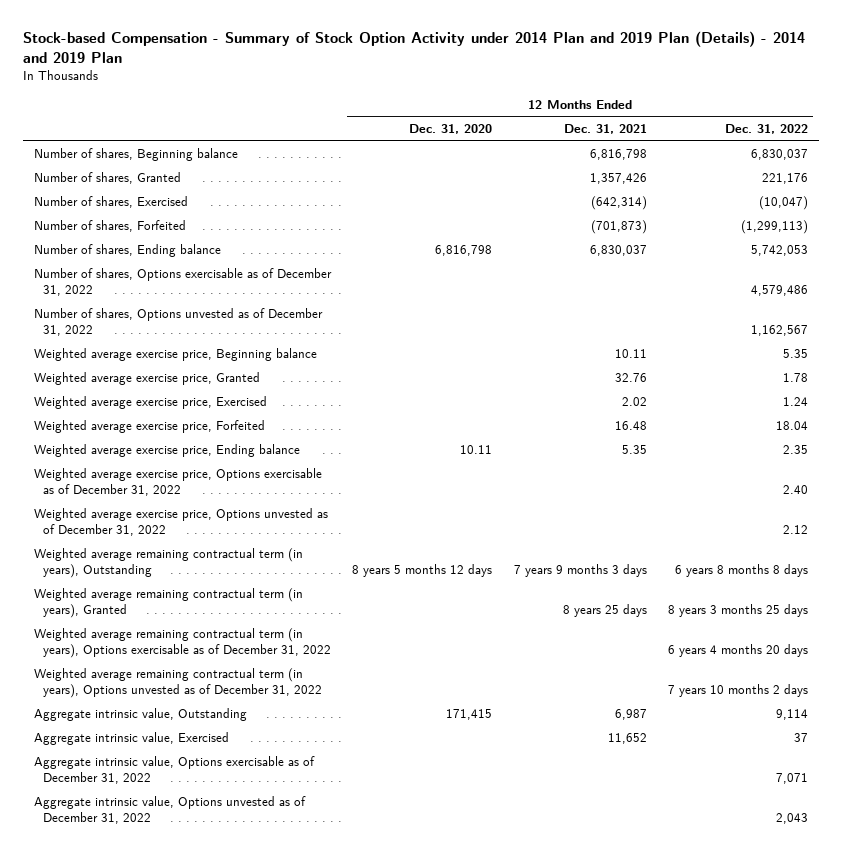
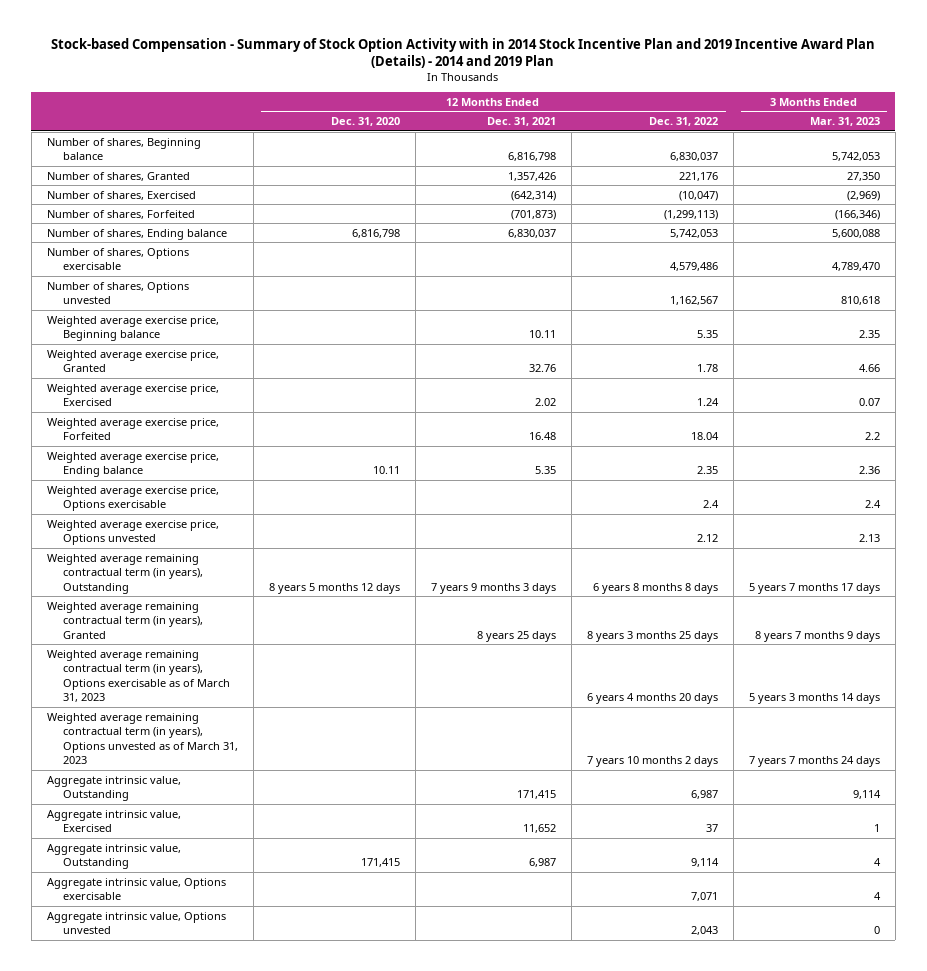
- Stock-based Compensation - Summary of Stock Option Activity under 2014 Plan and 2019 Plan (Details) - 2014 and 2019 Plan
+ Stock-based Compensation - Summary of Stock Option Activity with in 2014 Stock Incentive Plan and 2019 Incentive Award Plan (Details) - 2014 and 2019 Plan
- | 12 Months Ended Dec. 31, 2020 | 12 Months Ended Dec. 31, 2021 | 12 Months Ended Dec. 31, 2022
+ | 12 Months Ended Dec. 31, 2020 | 12 Months Ended Dec. 31, 2021 | 12 Months Ended Dec. 31, 2022 | 3 Months Ended Mar. 31, 2023
- Number of shares, Options exercisable as of December 31, 2022 | | | 4,579,486
- Number of shares, Options unvested as of December 31, 2022 | | | 1,162,567
+ Number of shares, Options exercisable | | | 4,579,486 | 4,789,470
+ Number of shares, Options unvested | | | 1,162,567 | 810,618
- Weighted average exercise price, Options exercisable as of December 31, 2022 | | | 2.40
- Weighted average exercise price, Options unvested as of December 31, 2022 | | | 2.12
+ Weighted average exercise price, Options exercisable | | | 2.4 | 2.4
+ Weighted average exercise price, Options unvested | | | 2.12 | 2.13
- Weighted average remaining contractual term (in years), Options exercisable as of December 31, 2022 | | | 6 years 4 months 20 days
- Weighted average remaining contractual term (in years), Options unvested as of December 31, 2022 | | | 7 years 10 months 2 days
+ Weighted average remaining contractual term (in years), Options exercisable as of March 31, 2023 | | | 6 years 4 months 20 days | 5 years 3 months 14 days
+ Weighted average remaining contractual term (in years), Options unvested as of March 31, 2023 | | | 7 years 10 months 2 days | 7 years 7 months 24 days
+ Aggregate intrinsic value, Outstanding | | 171,415 | 6,987 | 9,114
- Aggregate intrinsic value, Options exercisable as of December 31, 2022 | | | 7,071
- Aggregate intrinsic value, Options unvested as of December 31, 2022 | | | 2,043
moved down: Aggregate intrinsic value, Outstanding | 171,415 | 6,987 | 9,114 | 4
+ Aggregate intrinsic value, Options exercisable | | | 7,071 | 4
+ Aggregate intrinsic value, Options unvested | | | 2,043 | 0

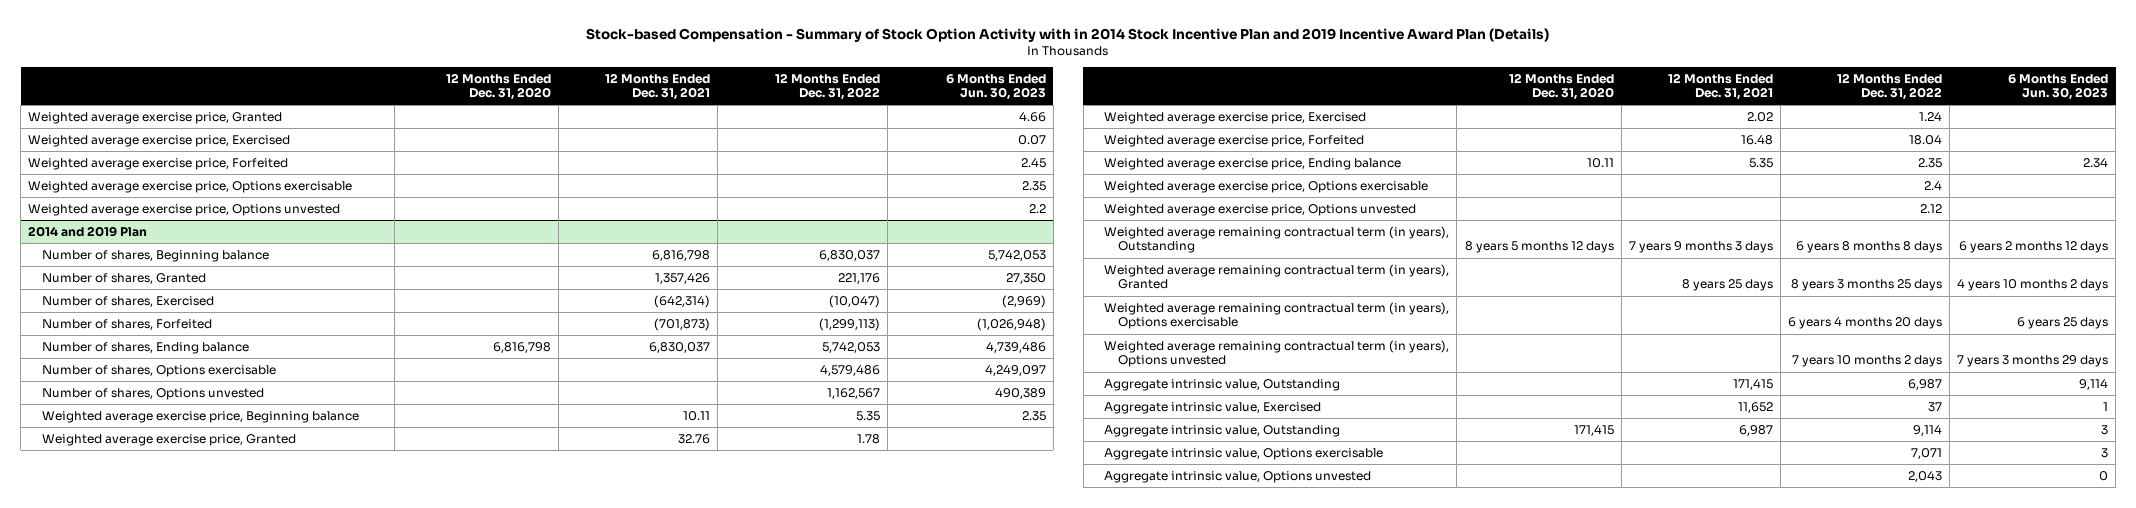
- Stock-based Compensation - Summary of Stock Option Activity with in 2014 Stock Incentive Plan and 2019 Incentive Award Plan (Details) - 2014 and 2019 Plan
+ Stock-based Compensation - Summary of Stock Option Activity with in 2014 Stock Incentive Plan and 2019 Incentive Award Plan (Details)
- | 12 Months Ended Dec. 31, 2020 | 12 Months Ended Dec. 31, 2021 | 12 Months Ended Dec. 31, 2022 | 3 Months Ended Mar. 31, 2023
+ | 12 Months Ended Dec. 31, 2020 | 12 Months Ended Dec. 31, 2021 | 12 Months Ended Dec. 31, 2022 | 6 Months Ended Jun. 30, 2023
+ Weighted average exercise price, Granted | | | | 4.66
+ Weighted average exercise price, Exercised | | | | 0.07
+ Weighted average exercise price, Forfeited | | | | 2.45
+ Weighted average exercise price, Options exercisable | | | | 2.35
+ Weighted average exercise price, Options unvested | | | | 2.2
+ 2014 and 2019 Plan
- Weighted average remaining contractual term (in years), Options exercisable as of March 31, 2023 | | | 6 years 4 months 20 days | 5 years 3 months 14 days
- Weighted average remaining contractual term (in years), Options unvested as of March 31, 2023 | | | 7 years 10 months 2 days | 7 years 7 months 24 days
+ Weighted average remaining contractual term (in years), Options exercisable | | | 6 years 4 months 20 days | 6 years 25 days
+ Weighted average remaining contractual term (in years), Options unvested | | | 7 years 10 months 2 days | 7 years 3 months 29 days

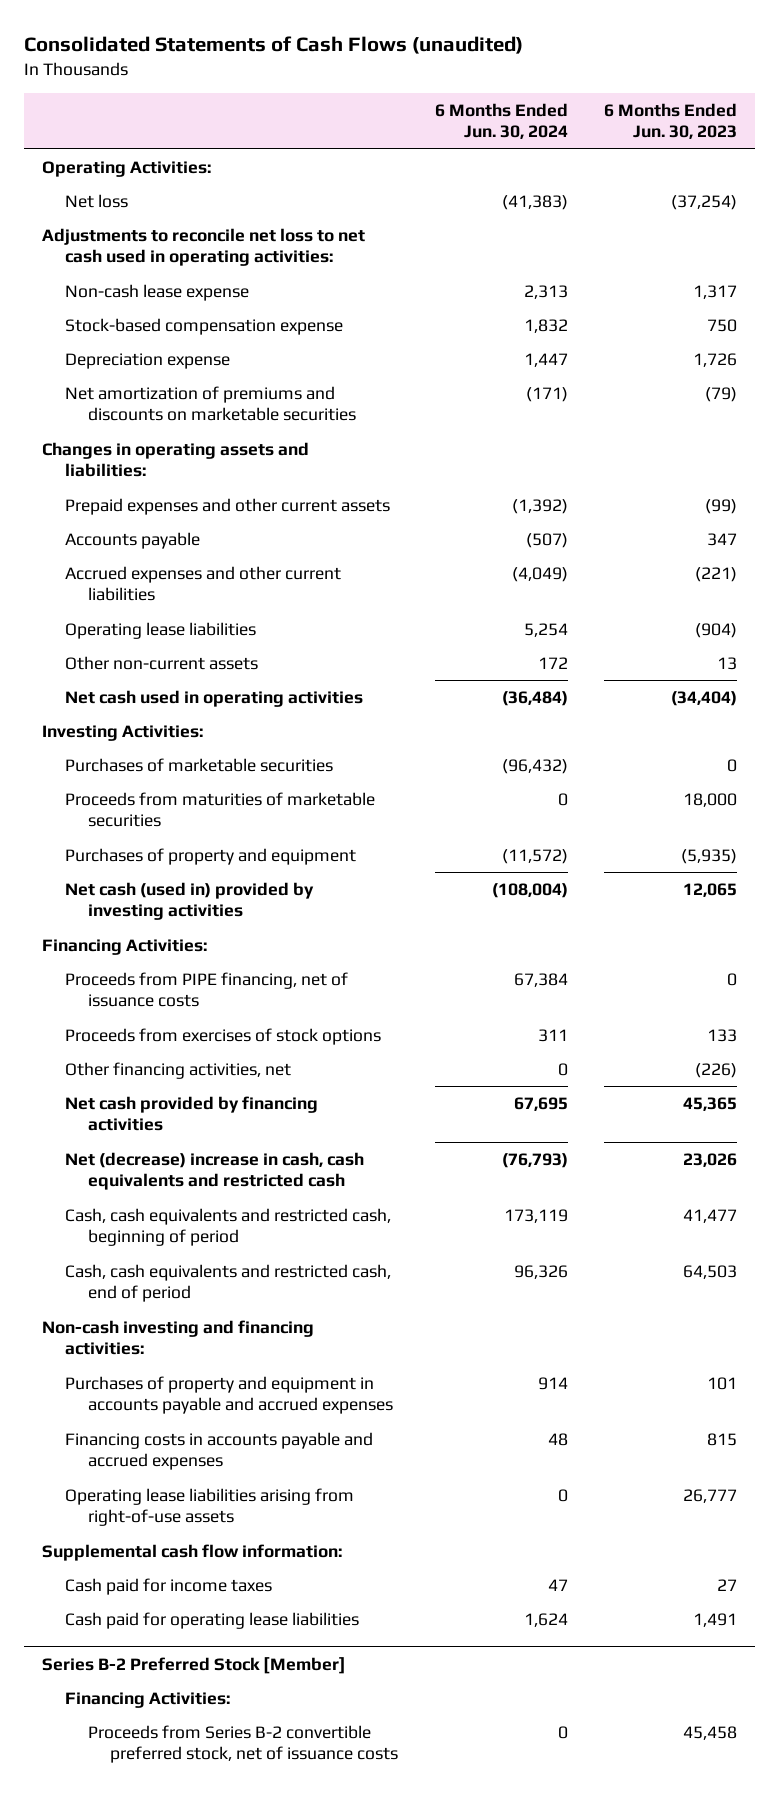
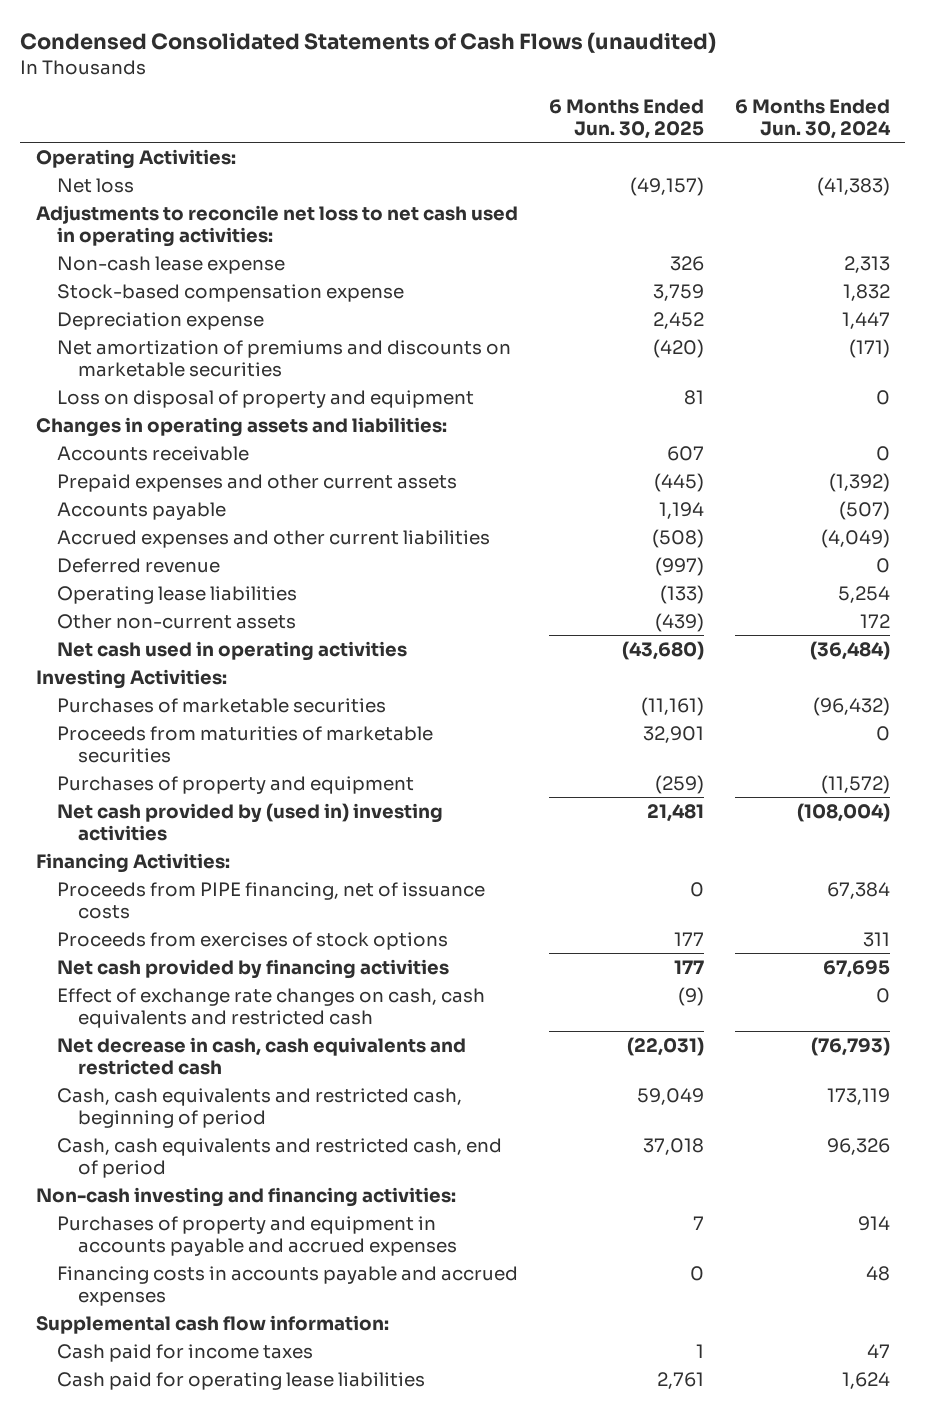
- Consolidated Statements of Cash Flows (unaudited)
+ Condensed Consolidated Statements of Cash Flows (unaudited)
- | 6 Months Ended Jun. 30, 2024 | 6 Months Ended Jun. 30, 2023
+ | 6 Months Ended Jun. 30, 2025 | 6 Months Ended Jun. 30, 2024
+ Loss on disposal of property and equipment | 81 | 0
+ Accounts receivable | 607 | 0
+ Deferred revenue | (997) | 0
- Net cash (used in) provided by investing activities | (108,004) | 12,065
+ Net cash provided by (used in) investing activities | 21,481 | (108,004)
- Other financing activities, net | 0 | (226)
- Net (decrease) increase in cash, cash equivalents and restricted cash | (76,793) | 23,026
+ Effect of exchange rate changes on cash, cash equivalents and restricted cash | (9) | 0
+ Net decrease in cash, cash equivalents and restricted cash | (22,031) | (76,793)
- Operating lease liabilities arising from right-of-use assets | 0 | 26,777
- Series B-2 Preferred Stock [Member]
- Financing Activities:
- Proceeds from Series B-2 convertible preferred stock, net of issuance costs | 0 | 45,458

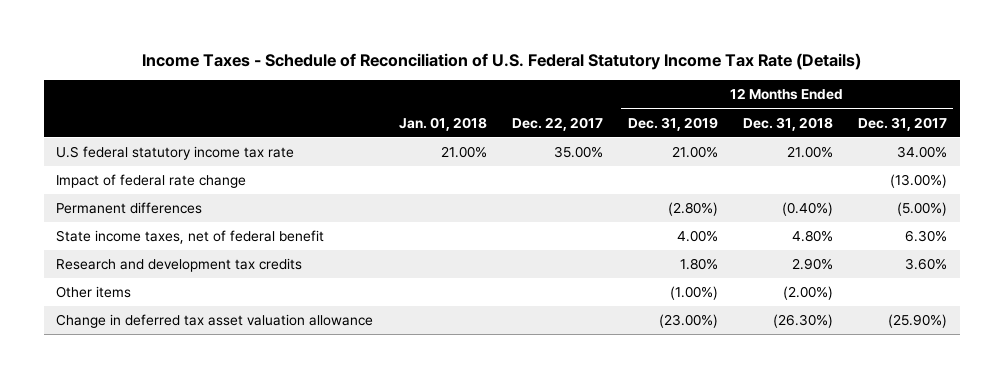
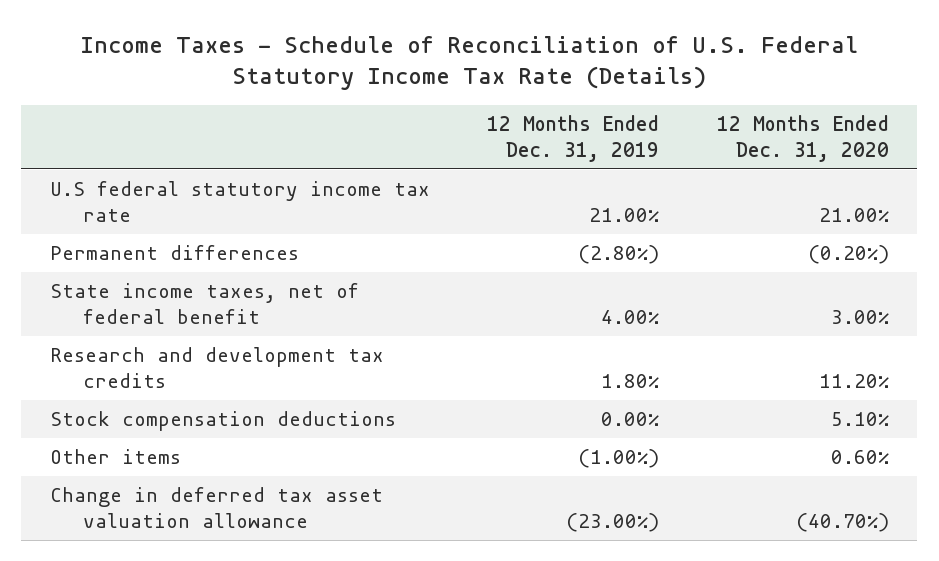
- | Jan. 01, 2018 | Dec. 22, 2017 | 12 Months Ended Dec. 31, 2019 | 12 Months Ended Dec. 31, 2018 | 12 Months Ended Dec. 31, 2017
+ | 12 Months Ended Dec. 31, 2019 | 12 Months Ended Dec. 31, 2020
- Impact of federal rate change | | | | | (13.00%)
+ Stock compensation deductions | 0.00% | 5.10%

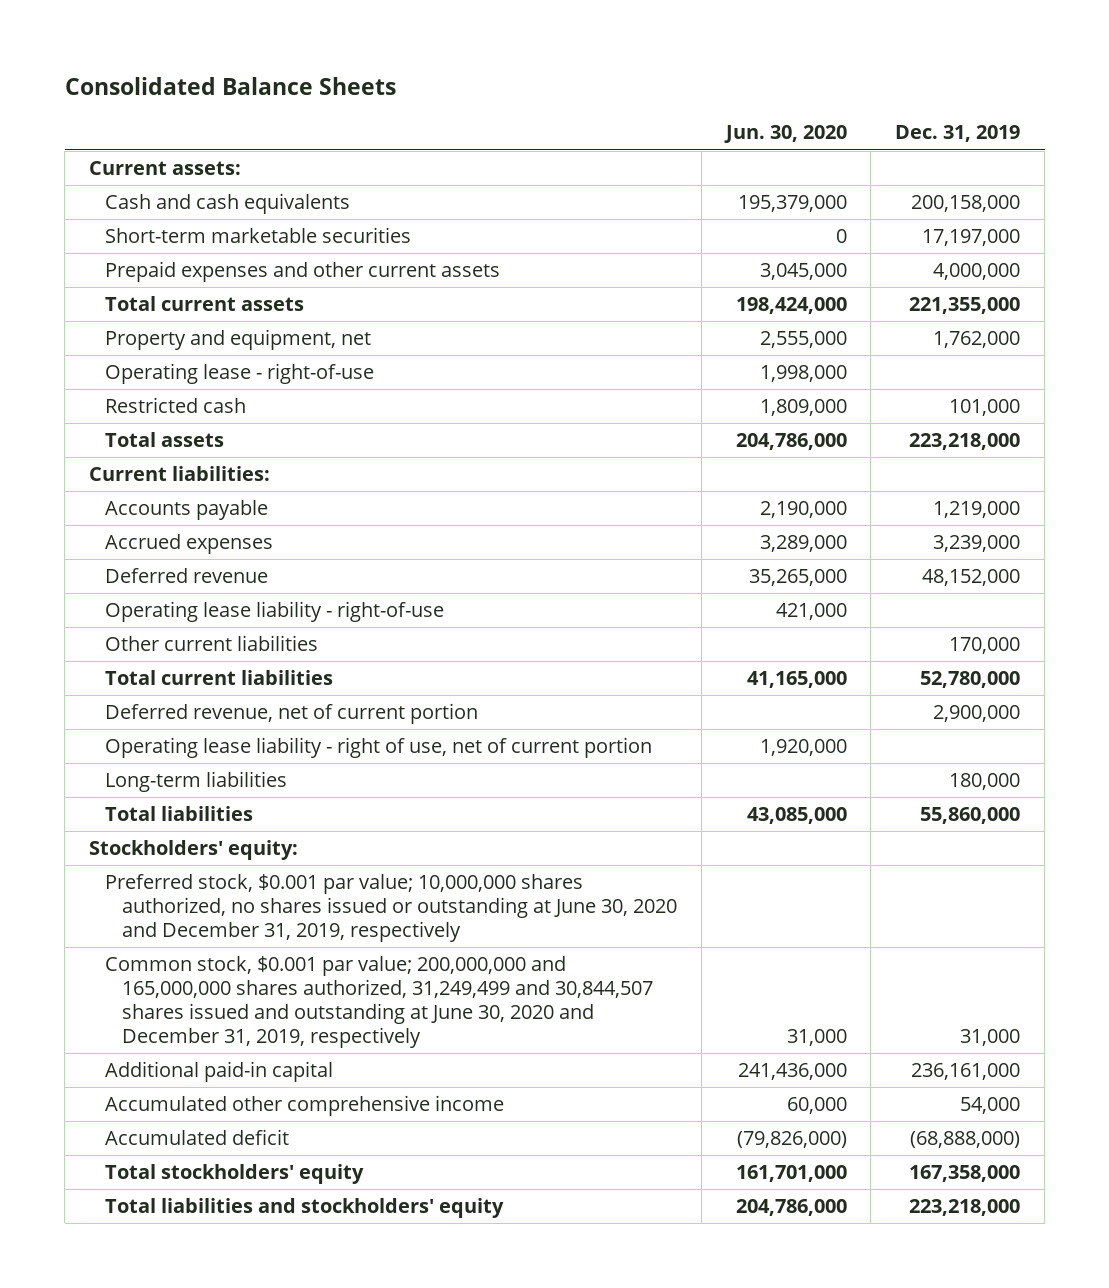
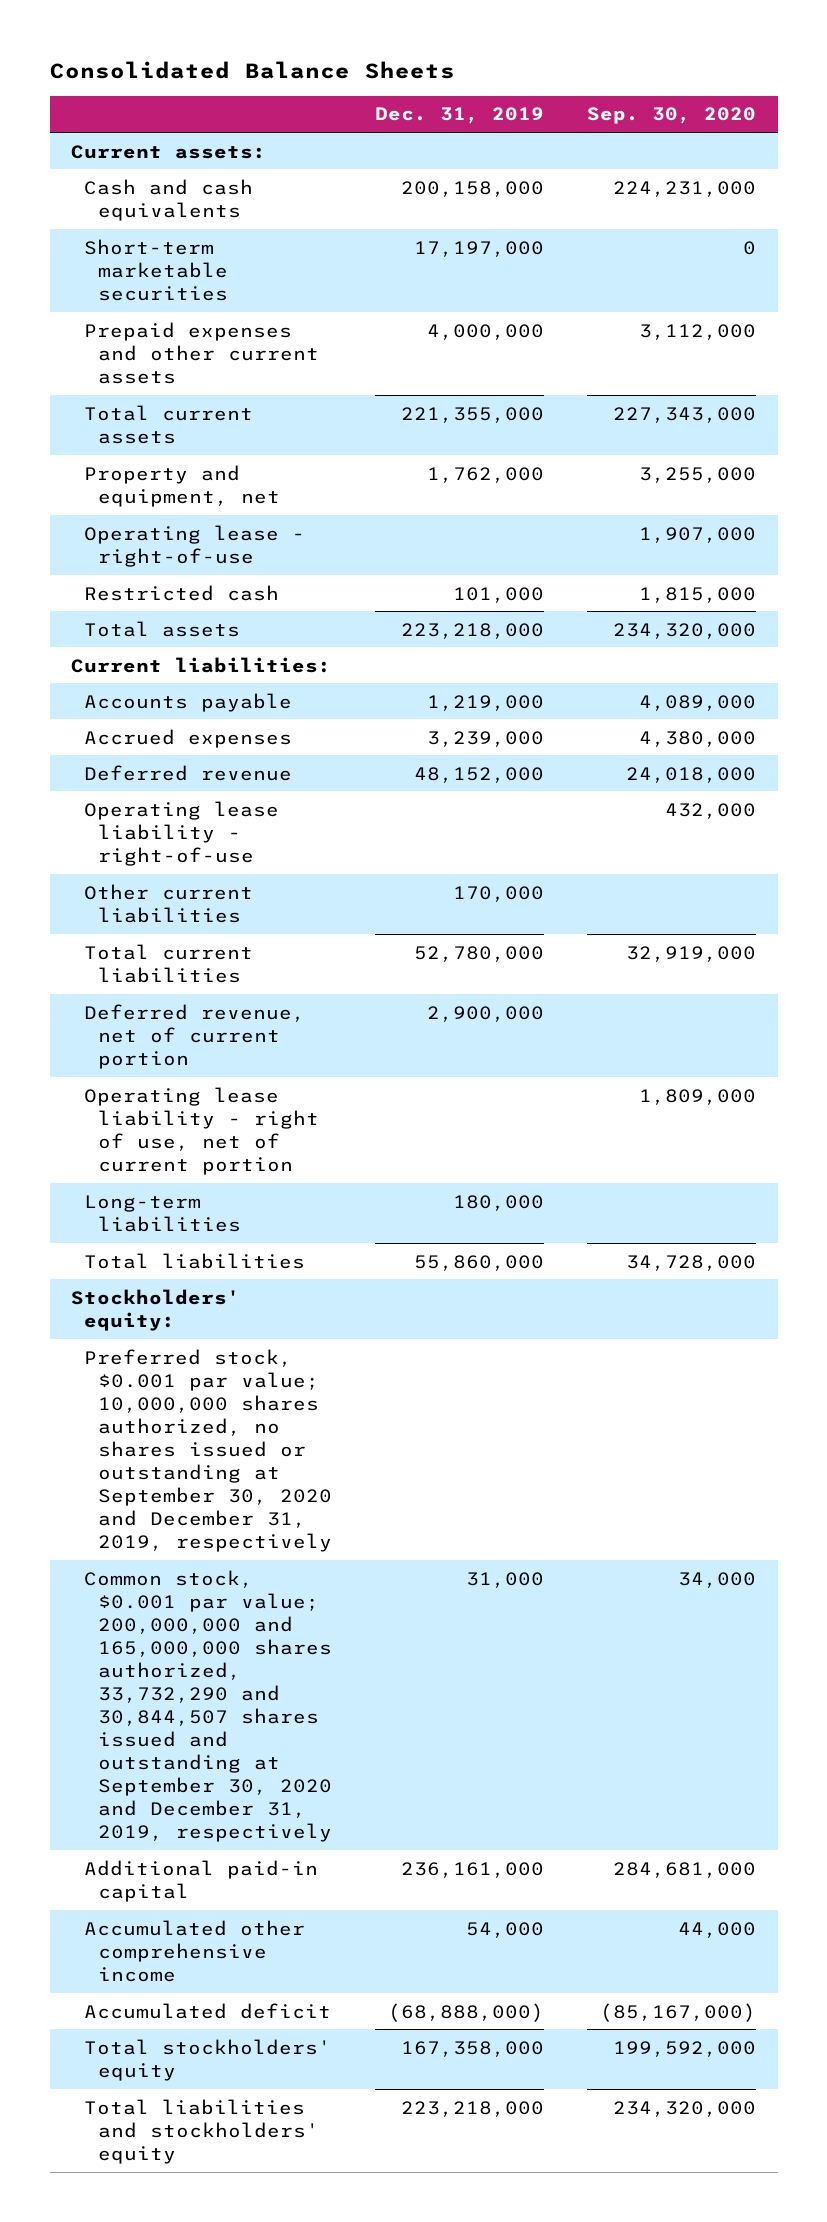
- | Jun. 30, 2020 | Dec. 31, 2019
+ | Dec. 31, 2019 | Sep. 30, 2020
- Preferred stock, $0.001 par value; 10,000,000 shares authorized, no shares issued or outstanding at June 30, 2020 and December 31, 2019, respectively
- Common stock, $0.001 par value; 200,000,000 and 165,000,000 shares authorized, 31,249,499 and 30,844,507 shares issued and outstanding at June 30, 2020 and December 31, 2019, respectively | 31,000 | 31,000
+ Preferred stock, $0.001 par value; 10,000,000 shares authorized, no shares issued or outstanding at September 30, 2020 and December 31, 2019, respectively
+ Common stock, $0.001 par value; 200,000,000 and 165,000,000 shares authorized, 33,732,290 and 30,844,507 shares issued and outstanding at September 30, 2020 and December 31, 2019, respectively | 31,000 | 34,000

